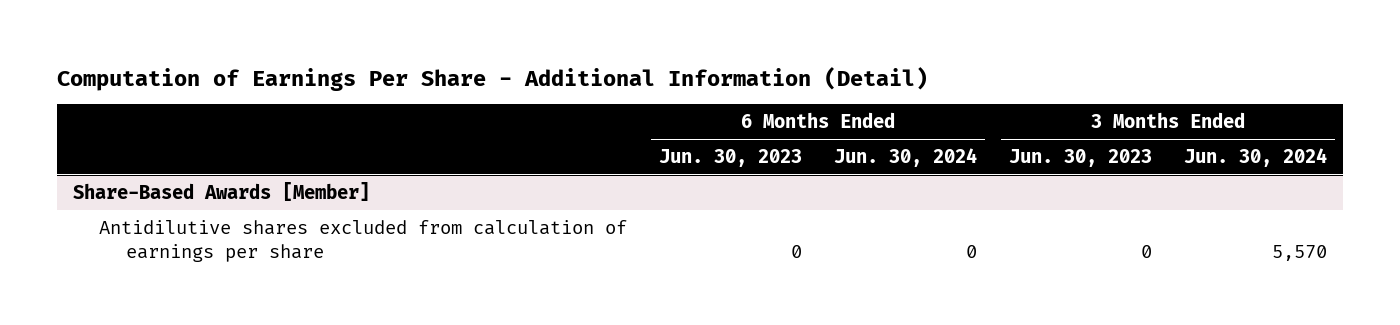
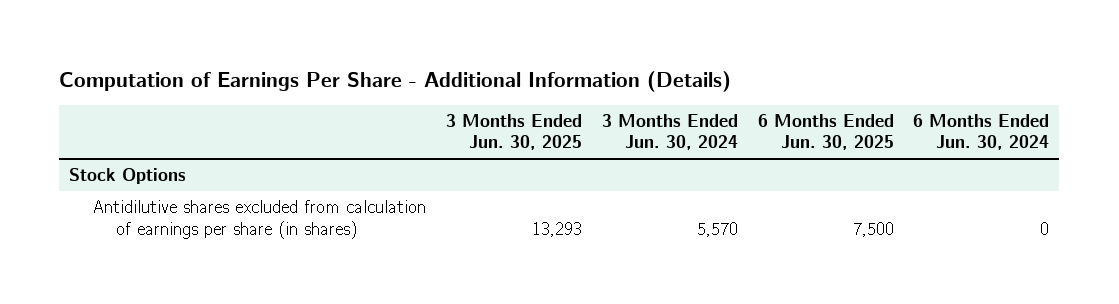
- Computation of Earnings Per Share - Additional Information (Detail)
+ Computation of Earnings Per Share - Additional Information (Details)
- | 6 Months Ended Jun. 30, 2023 | 6 Months Ended Jun. 30, 2024 | 3 Months Ended Jun. 30, 2023 | 3 Months Ended Jun. 30, 2024
+ | 3 Months Ended Jun. 30, 2025 | 3 Months Ended Jun. 30, 2024 | 6 Months Ended Jun. 30, 2025 | 6 Months Ended Jun. 30, 2024
- Share-Based Awards [Member]
- Antidilutive shares excluded from calculation of earnings per share | 0 | 0 | 0 | 5,570
+ Stock Options
+ Antidilutive shares excluded from calculation of earnings per share (in shares) | 13,293 | 5,570 | 7,500 | 0

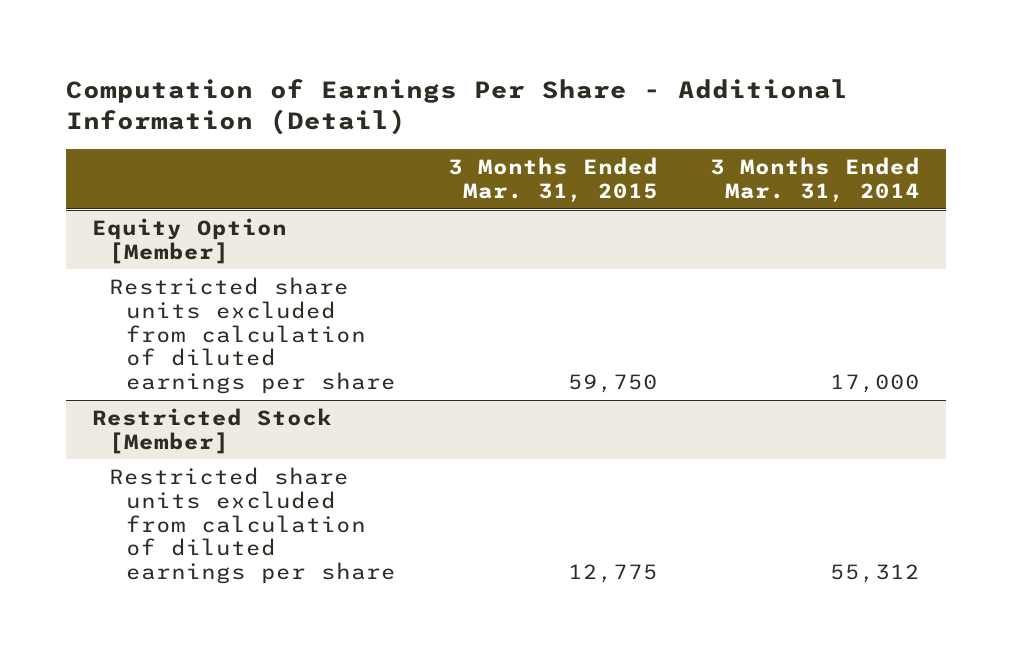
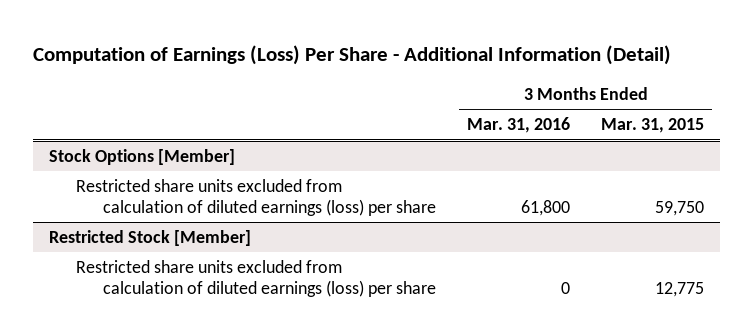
- Computation of Earnings Per Share - Additional Information (Detail)
+ Computation of Earnings (Loss) Per Share - Additional Information (Detail)
- | 3 Months Ended Mar. 31, 2015 | 3 Months Ended Mar. 31, 2014
+ | 3 Months Ended Mar. 31, 2016 | 3 Months Ended Mar. 31, 2015
- Equity Option [Member]
- Restricted share units excluded from calculation of diluted earnings per share | 59,750 | 17,000
+ Stock Options [Member]
+ Restricted share units excluded from calculation of diluted earnings (loss) per share | 61,800 | 59,750
@ Restricted Stock [Member]
- Restricted share units excluded from calculation of diluted earnings per share | 12,775 | 55,312
+ Restricted share units excluded from calculation of diluted earnings (loss) per share | 0 | 12,775

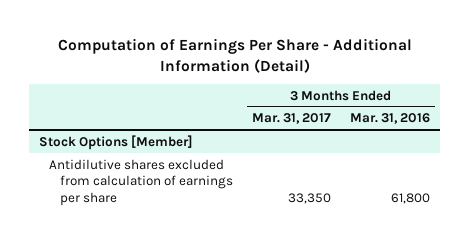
- Computation of Earnings (Loss) Per Share - Additional Information (Detail)
+ Computation of Earnings Per Share - Additional Information (Detail)
- | 3 Months Ended Mar. 31, 2016 | 3 Months Ended Mar. 31, 2015
+ | 3 Months Ended Mar. 31, 2017 | 3 Months Ended Mar. 31, 2016
@ Stock Options [Member]
- Restricted share units excluded from calculation of diluted earnings (loss) per share | 61,800 | 59,750
- Restricted Stock [Member]
- Restricted share units excluded from calculation of diluted earnings (loss) per share | 0 | 12,775
@ Stock Options [Member]
+ Antidilutive shares excluded from calculation of earnings per share | 33,350 | 61,800

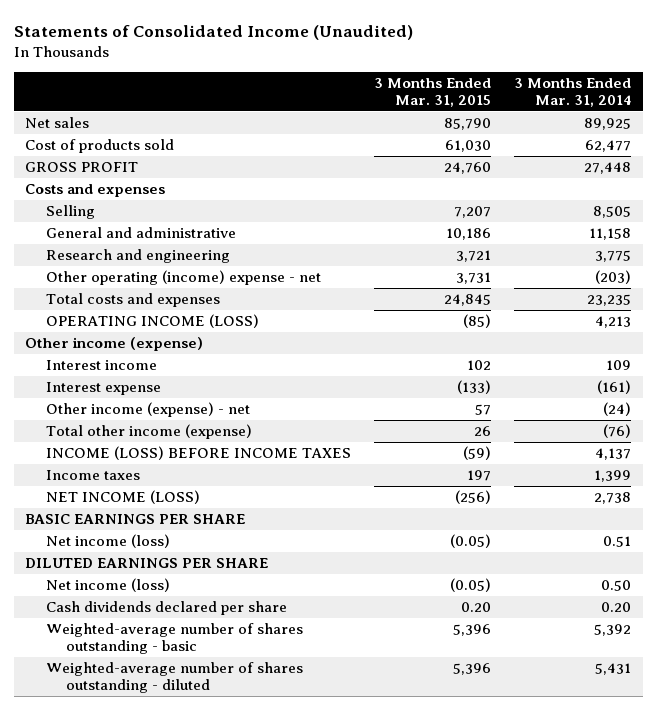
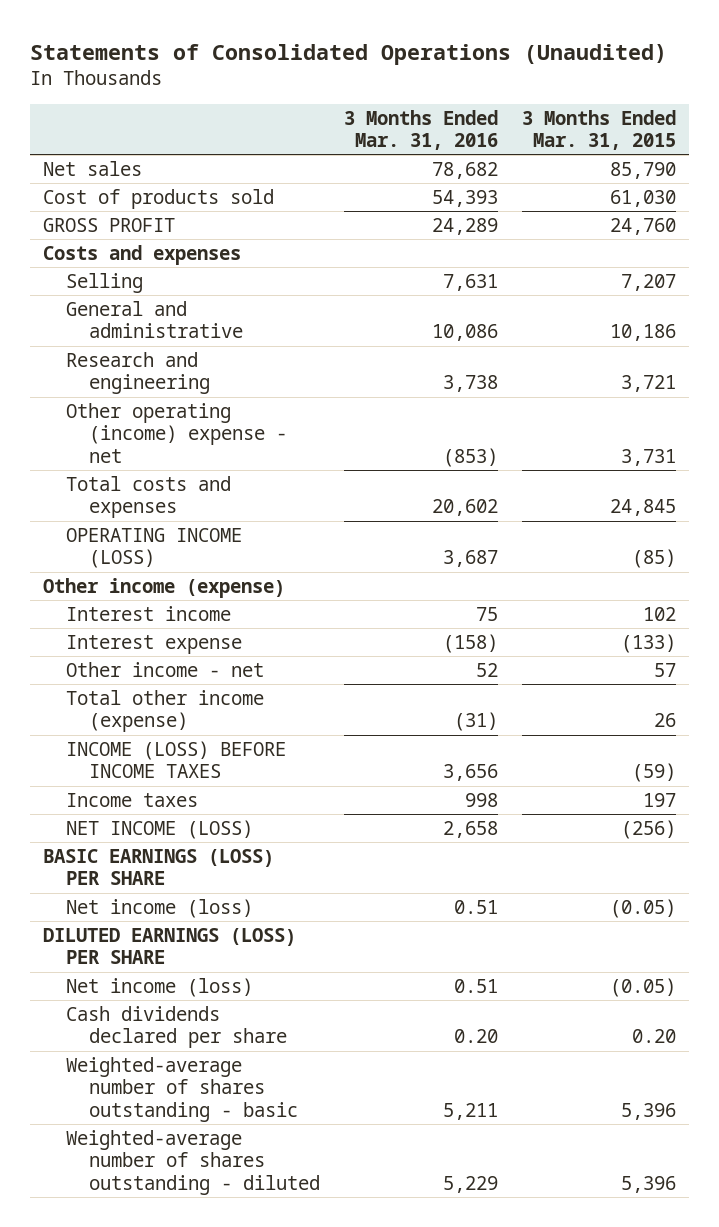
- Statements of Consolidated Income (Unaudited)
+ Statements of Consolidated Operations (Unaudited)
- | 3 Months Ended Mar. 31, 2015 | 3 Months Ended Mar. 31, 2014
+ | 3 Months Ended Mar. 31, 2016 | 3 Months Ended Mar. 31, 2015
- Other income (expense) - net | 57 | (24)
+ Other income - net | 52 | 57
- BASIC EARNINGS PER SHARE
+ BASIC EARNINGS (LOSS) PER SHARE
- DILUTED EARNINGS PER SHARE
+ DILUTED EARNINGS (LOSS) PER SHARE

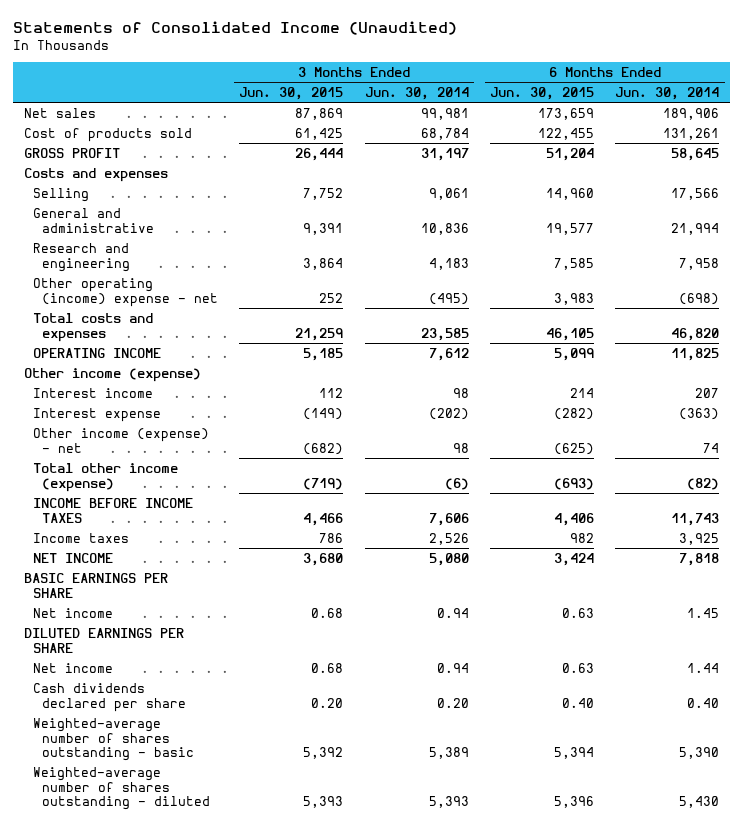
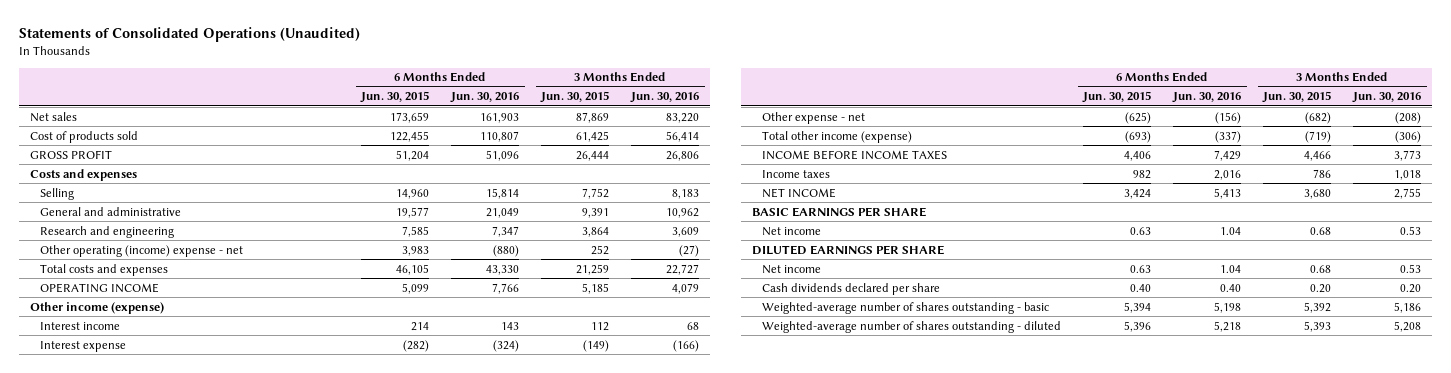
- Statements of Consolidated Income (Unaudited)
+ Statements of Consolidated Operations (Unaudited)
- | 3 Months Ended Jun. 30, 2015 | 3 Months Ended Jun. 30, 2014 | 6 Months Ended Jun. 30, 2015 | 6 Months Ended Jun. 30, 2014
+ | 6 Months Ended Jun. 30, 2015 | 6 Months Ended Jun. 30, 2016 | 3 Months Ended Jun. 30, 2015 | 3 Months Ended Jun. 30, 2016
- Other income (expense) - net | (682) | 98 | (625) | 74
+ Other expense - net | (625) | (156) | (682) | (208)

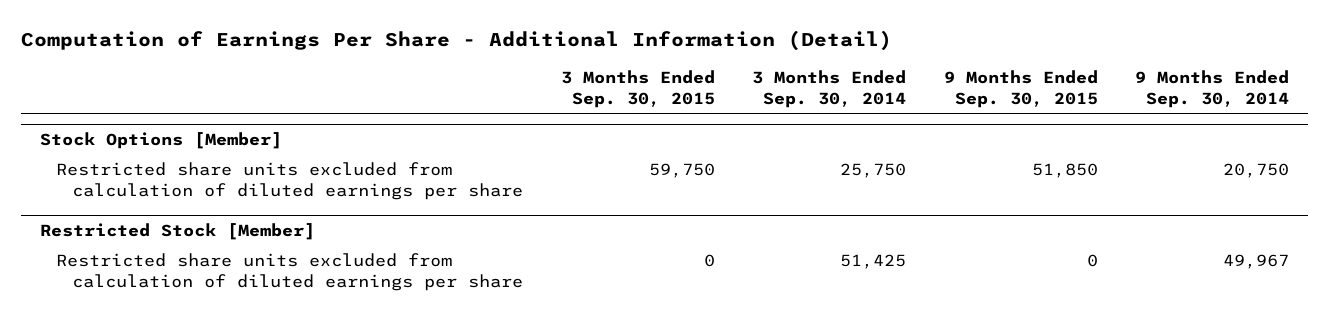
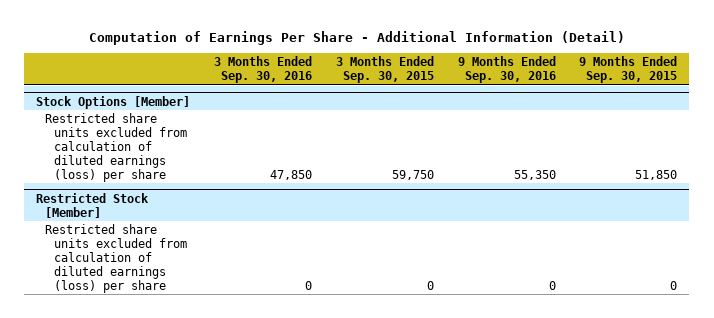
- | 3 Months Ended Sep. 30, 2015 | 3 Months Ended Sep. 30, 2014 | 9 Months Ended Sep. 30, 2015 | 9 Months Ended Sep. 30, 2014
+ | 3 Months Ended Sep. 30, 2016 | 3 Months Ended Sep. 30, 2015 | 9 Months Ended Sep. 30, 2016 | 9 Months Ended Sep. 30, 2015
@ Stock Options [Member]
- Restricted share units excluded from calculation of diluted earnings per share | 59,750 | 25,750 | 51,850 | 20,750
+ Restricted share units excluded from calculation of diluted earnings (loss) per share | 47,850 | 59,750 | 55,350 | 51,850
@ Restricted Stock [Member]
- Restricted share units excluded from calculation of diluted earnings per share | 0 | 51,425 | 0 | 49,967
+ Restricted share units excluded from calculation of diluted earnings (loss) per share | 0 | 0 | 0 | 0

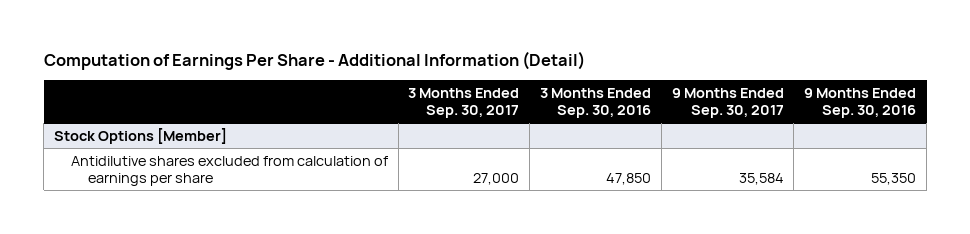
- | 3 Months Ended Sep. 30, 2016 | 3 Months Ended Sep. 30, 2015 | 9 Months Ended Sep. 30, 2016 | 9 Months Ended Sep. 30, 2015
+ | 3 Months Ended Sep. 30, 2017 | 3 Months Ended Sep. 30, 2016 | 9 Months Ended Sep. 30, 2017 | 9 Months Ended Sep. 30, 2016
@ Stock Options [Member]
- Restricted share units excluded from calculation of diluted earnings (loss) per share | 47,850 | 59,750 | 55,350 | 51,850
- Restricted Stock [Member]
- Restricted share units excluded from calculation of diluted earnings (loss) per share | 0 | 0 | 0 | 0
@ Stock Options [Member]
+ Antidilutive shares excluded from calculation of earnings per share | 27,000 | 47,850 | 35,584 | 55,350

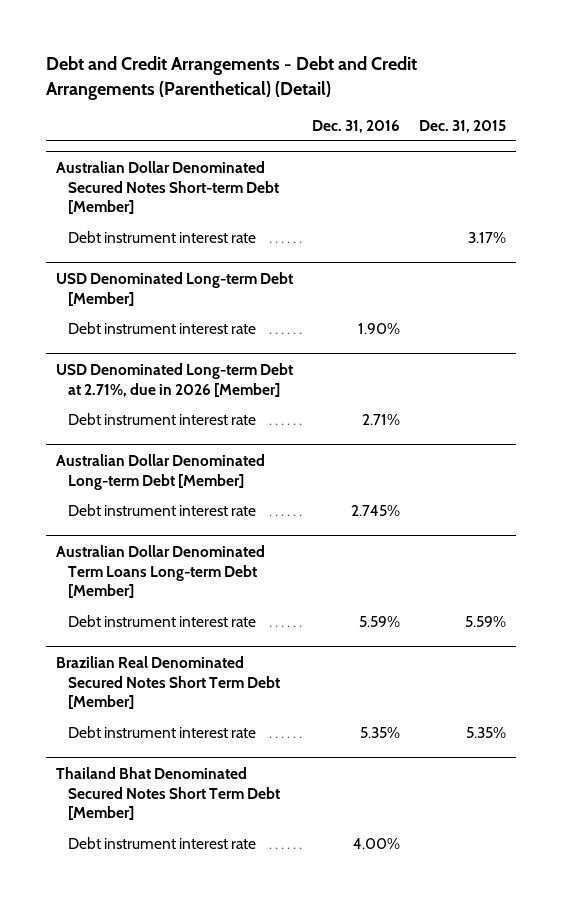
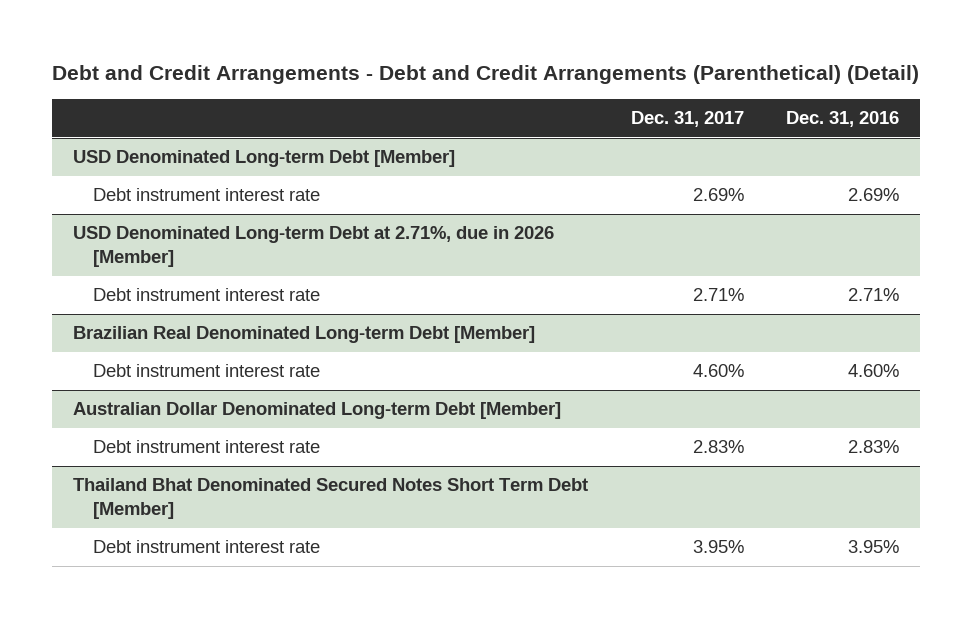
- | Dec. 31, 2016 | Dec. 31, 2015
+ | Dec. 31, 2017 | Dec. 31, 2016
- Australian Dollar Denominated Secured Notes Short-term Debt [Member]
- Debt instrument interest rate | | 3.17%
@ USD Denominated Long-term Debt [Member]
- Debt instrument interest rate | 1.90% |
+ Debt instrument interest rate | 2.69% | 2.69%
+ Brazilian Real Denominated Long-term Debt [Member]
+ Debt instrument interest rate | 4.60% | 4.60%
@ Australian Dollar Denominated Long-term Debt [Member]
- Debt instrument interest rate | 2.745% |
- Australian Dollar Denominated Term Loans Long-term Debt [Member]
- Debt instrument interest rate | 5.59% | 5.59%
- Brazilian Real Denominated Secured Notes Short Term Debt [Member]
- Debt instrument interest rate | 5.35% | 5.35%
@ Australian Dollar Denominated Long-term Debt [Member]
+ Debt instrument interest rate | 2.83% | 2.83%
@ Thailand Bhat Denominated Secured Notes Short Term Debt [Member]
- Debt instrument interest rate | 4.00% |
+ Debt instrument interest rate | 3.95% | 3.95%

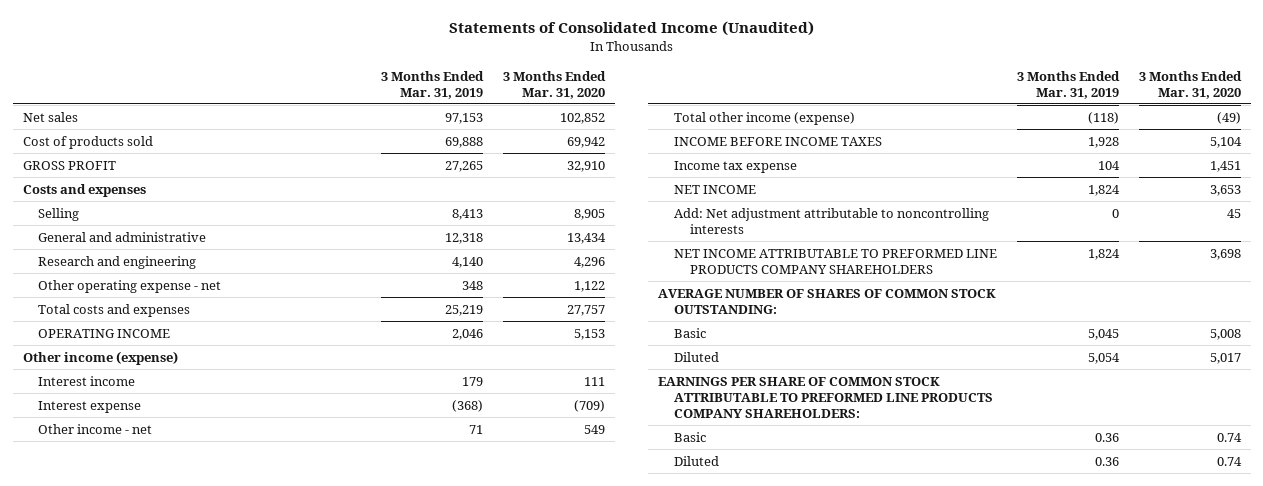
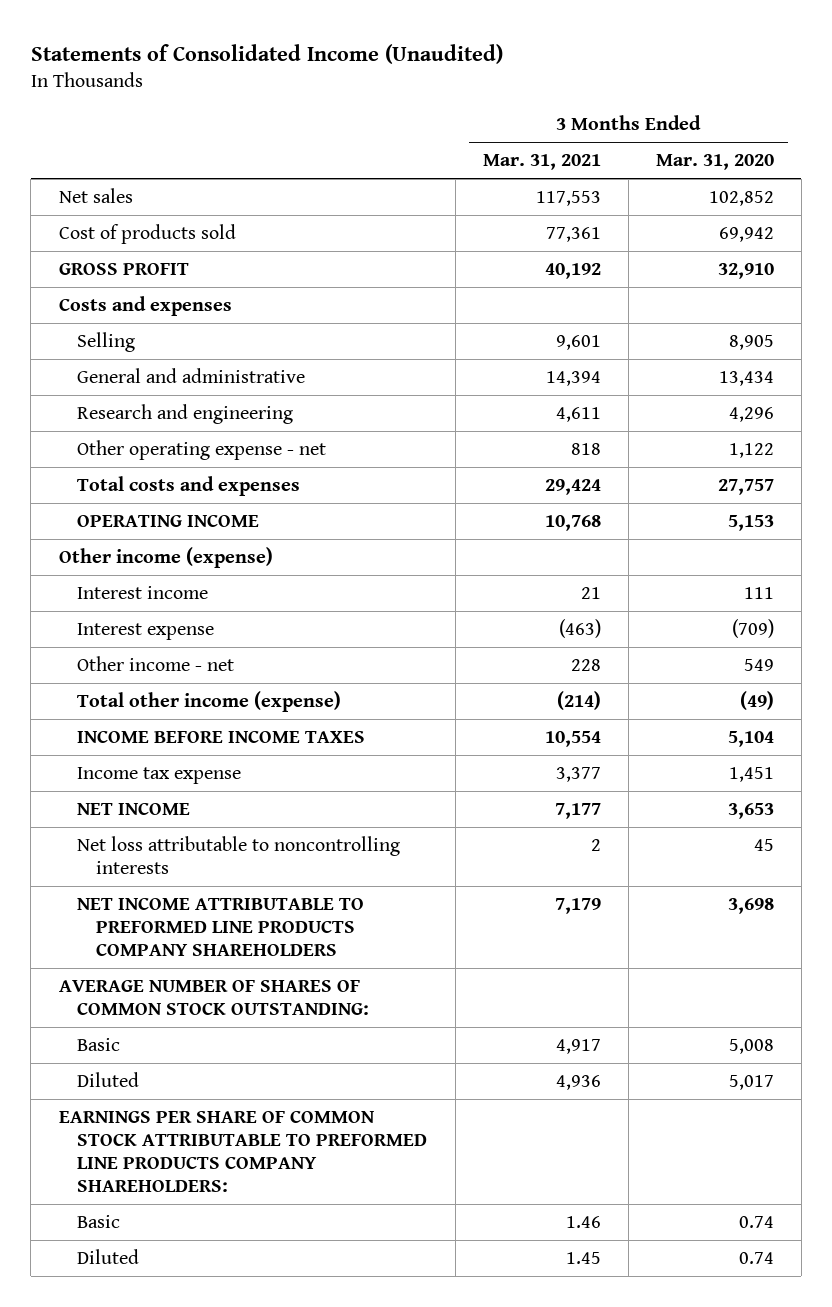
- | 3 Months Ended Mar. 31, 2019 | 3 Months Ended Mar. 31, 2020
+ | 3 Months Ended Mar. 31, 2021 | 3 Months Ended Mar. 31, 2020
- Add: Net adjustment attributable to noncontrolling interests | 0 | 45
+ Net loss attributable to noncontrolling interests | 2 | 45

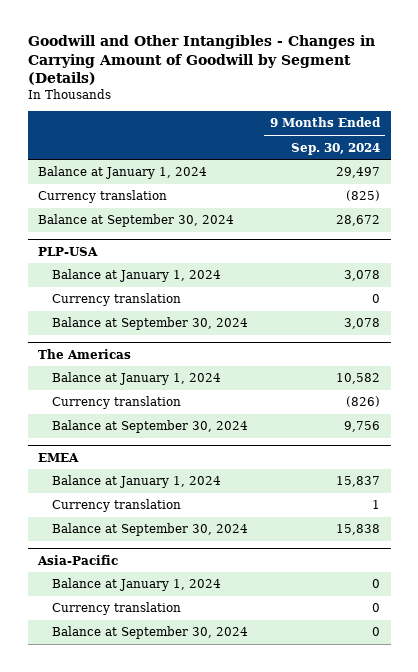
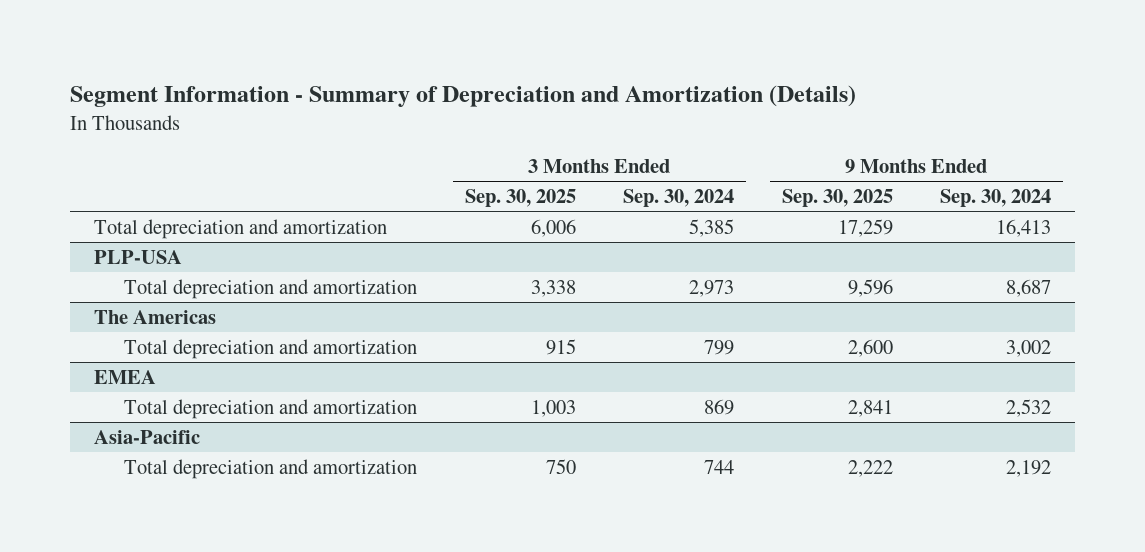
- Goodwill and Other Intangibles - Changes in Carrying Amount of Goodwill by Segment (Details)
+ Segment Information - Summary of Depreciation and Amortization (Details)
- | 9 Months Ended Sep. 30, 2024
+ | 3 Months Ended Sep. 30, 2025 | 3 Months Ended Sep. 30, 2024 | 9 Months Ended Sep. 30, 2025 | 9 Months Ended Sep. 30, 2024
- Balance at January 1, 2024 | 29,497
- Currency translation | (825)
- Balance at September 30, 2024 | 28,672
+ Total depreciation and amortization | 6,006 | 5,385 | 17,259 | 16,413
@ PLP-USA
- Balance at January 1, 2024 | 3,078
- Currency translation | 0
- Balance at September 30, 2024 | 3,078
+ Total depreciation and amortization | 3,338 | 2,973 | 9,596 | 8,687
@ The Americas
- Balance at January 1, 2024 | 10,582
- Currency translation | (826)
- Balance at September 30, 2024 | 9,756
+ Total depreciation and amortization | 915 | 799 | 2,600 | 3,002
@ EMEA
- Balance at January 1, 2024 | 15,837
- Currency translation | 1
- Balance at September 30, 2024 | 15,838
+ Total depreciation and amortization | 1,003 | 869 | 2,841 | 2,532
@ Asia-Pacific
- Balance at January 1, 2024 | 0
- Currency translation | 0
- Balance at September 30, 2024 | 0
+ Total depreciation and amortization | 750 | 744 | 2,222 | 2,192

